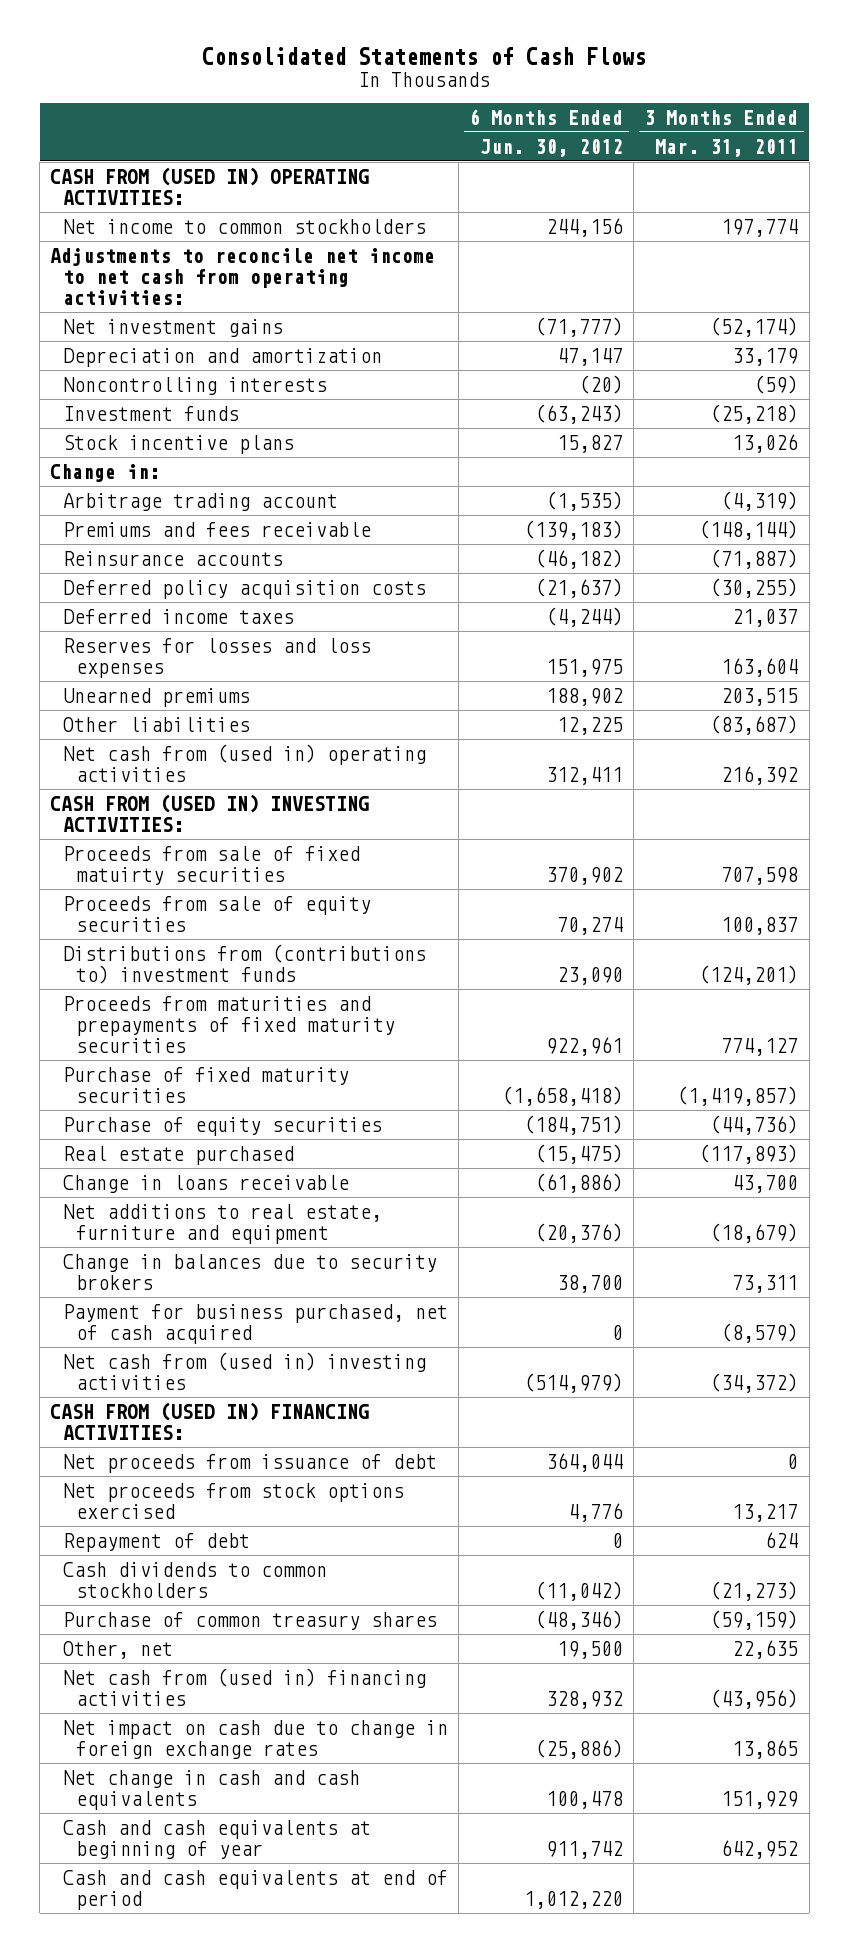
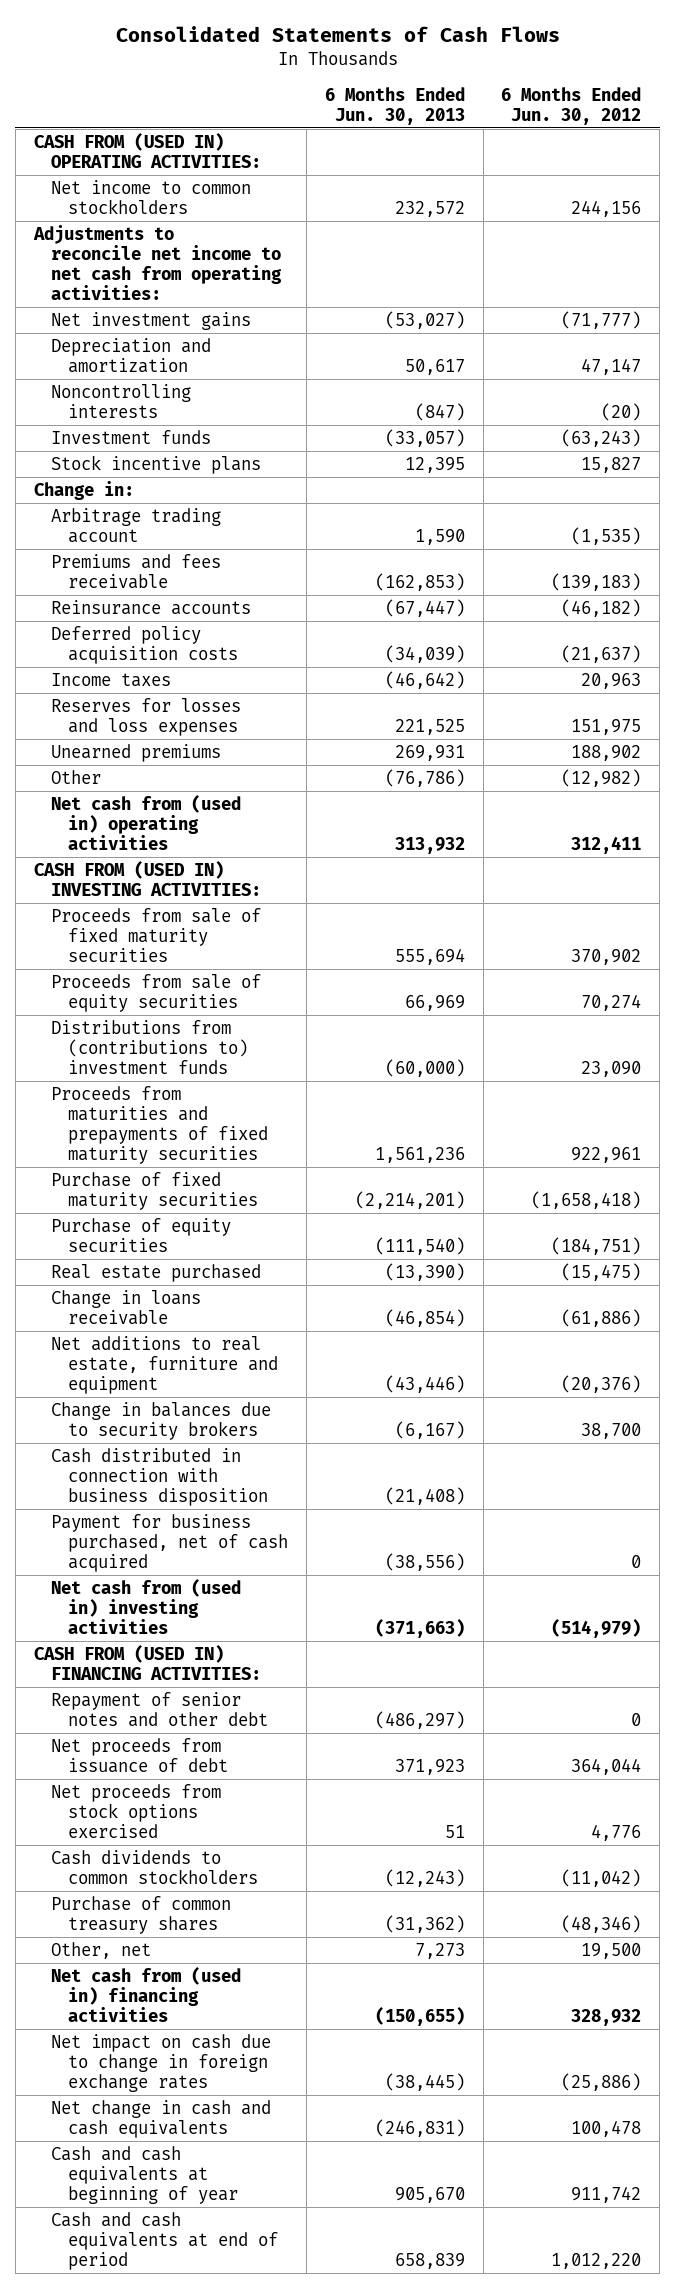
- | 6 Months Ended Jun. 30, 2012 | 3 Months Ended Mar. 31, 2011
+ | 6 Months Ended Jun. 30, 2013 | 6 Months Ended Jun. 30, 2012
- Deferred income taxes | (4,244) | 21,037
+ Income taxes | (46,642) | 20,963
- Other liabilities | 12,225 | (83,687)
+ Other | (76,786) | (12,982)
- Proceeds from sale of fixed matuirty securities | 370,902 | 707,598
+ Proceeds from sale of fixed maturity securities | 555,694 | 370,902
+ Cash distributed in connection with business disposition | (21,408) |
+ Repayment of senior notes and other debt | (486,297) | 0
- Repayment of debt | 0 | 624

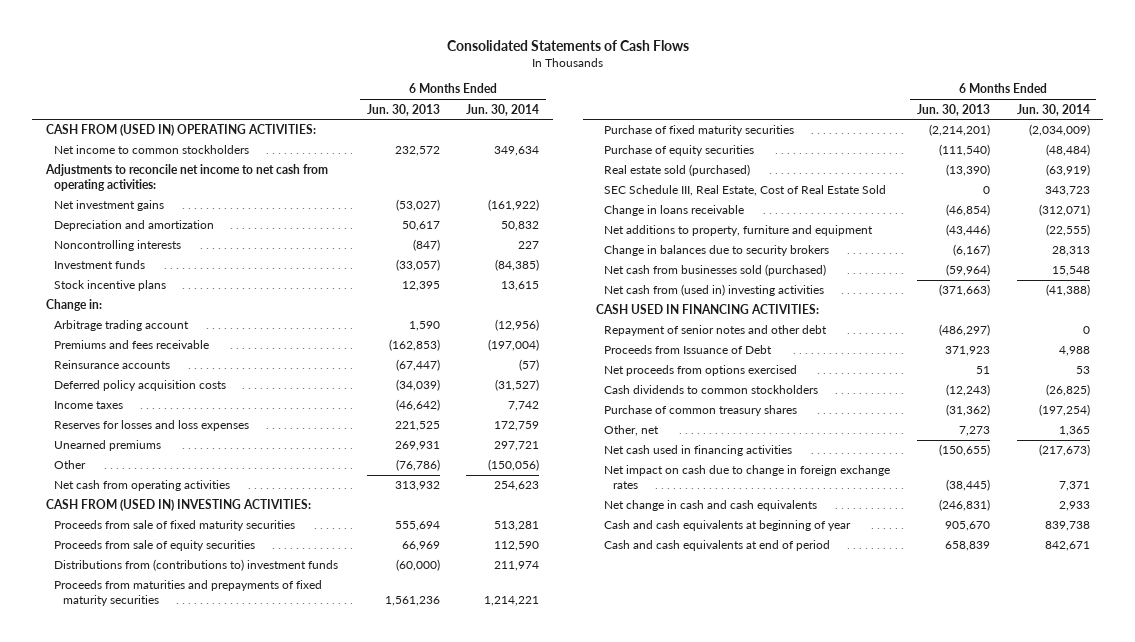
- | 6 Months Ended Jun. 30, 2013 | 6 Months Ended Jun. 30, 2012
+ | 6 Months Ended Jun. 30, 2013 | 6 Months Ended Jun. 30, 2014
- Net cash from (used in) operating activities | 313,932 | 312,411
+ Net cash from operating activities | 313,932 | 254,623
- Real estate purchased | (13,390) | (15,475)
+ Real estate sold (purchased) | (13,390) | (63,919)
+ SEC Schedule III, Real Estate, Cost of Real Estate Sold | 0 | 343,723
- Net additions to real estate, furniture and equipment | (43,446) | (20,376)
+ Net additions to property, furniture and equipment | (43,446) | (22,555)
- Cash distributed in connection with business disposition | (21,408) |
- Payment for business purchased, net of cash acquired | (38,556) | 0
+ Net cash from businesses sold (purchased) | (59,964) | 15,548
- CASH FROM (USED IN) FINANCING ACTIVITIES:
+ CASH USED IN FINANCING ACTIVITIES:
- Net proceeds from issuance of debt | 371,923 | 364,044
- Net proceeds from stock options exercised | 51 | 4,776
+ Proceeds from Issuance of Debt | 371,923 | 4,988
+ Net proceeds from options exercised | 51 | 53
- Net cash from (used in) financing activities | (150,655) | 328,932
+ Net cash used in financing activities | (150,655) | (217,673)

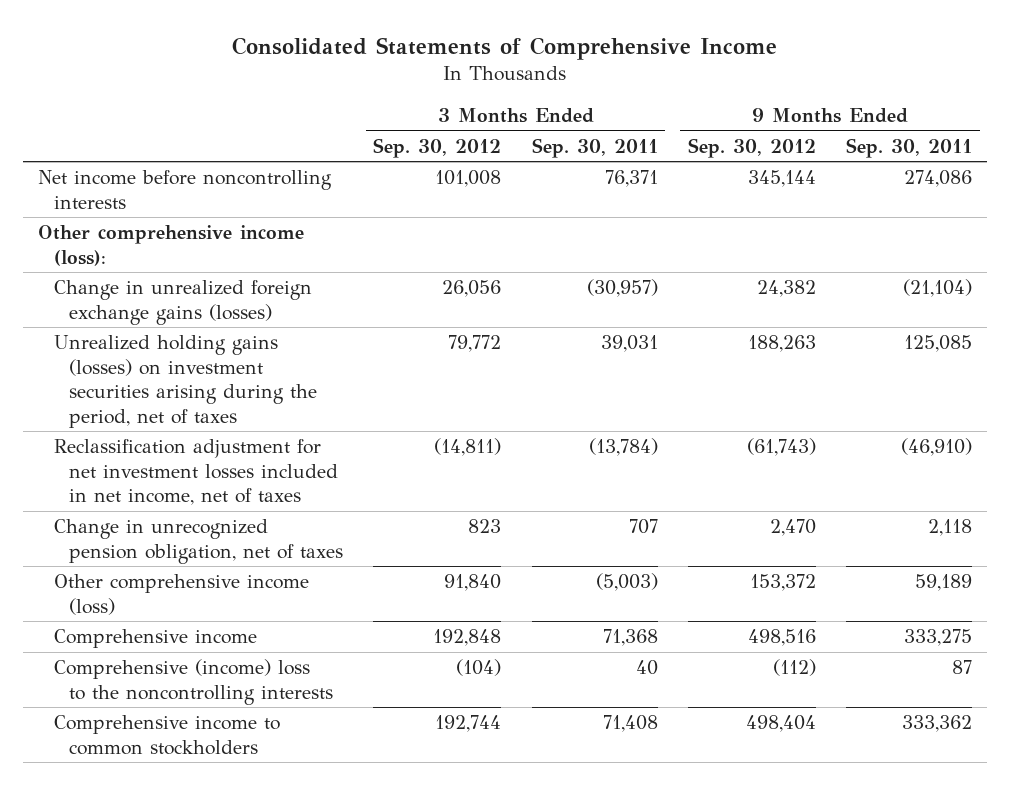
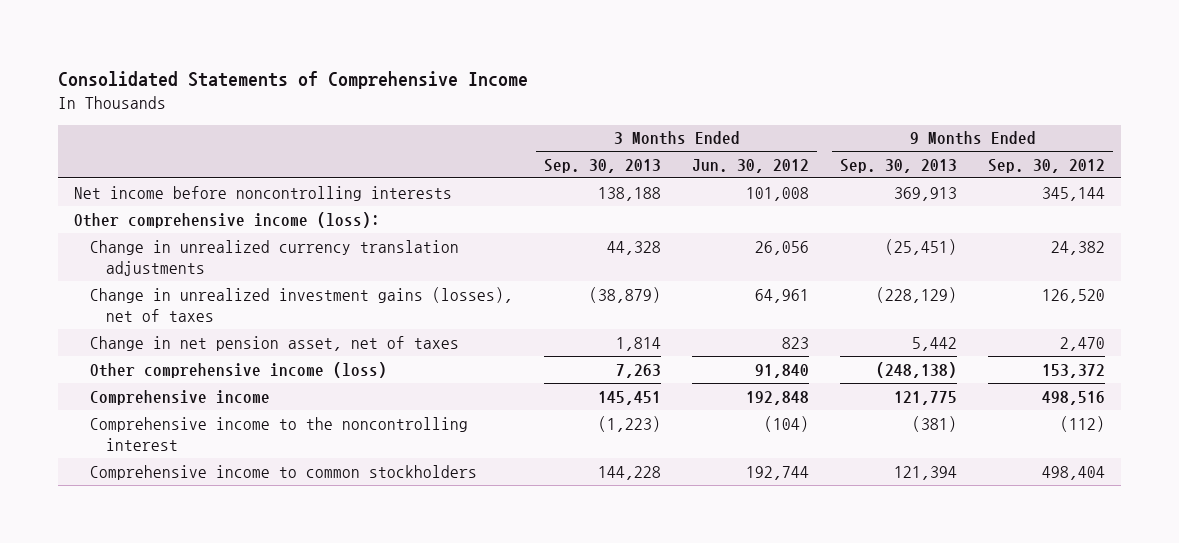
- | 3 Months Ended Sep. 30, 2012 | 3 Months Ended Sep. 30, 2011 | 9 Months Ended Sep. 30, 2012 | 9 Months Ended Sep. 30, 2011
+ | 3 Months Ended Sep. 30, 2013 | 3 Months Ended Jun. 30, 2012 | 9 Months Ended Sep. 30, 2013 | 9 Months Ended Sep. 30, 2012
- Change in unrealized foreign exchange gains (losses) | 26,056 | (30,957) | 24,382 | (21,104)
- Unrealized holding gains (losses) on investment securities arising during the period, net of taxes | 79,772 | 39,031 | 188,263 | 125,085
- Reclassification adjustment for net investment losses included in net income, net of taxes | (14,811) | (13,784) | (61,743) | (46,910)
- Change in unrecognized pension obligation, net of taxes | 823 | 707 | 2,470 | 2,118
+ Change in unrealized currency translation adjustments | 44,328 | 26,056 | (25,451) | 24,382
+ Change in unrealized investment gains (losses), net of taxes | (38,879) | 64,961 | (228,129) | 126,520
+ Change in net pension asset, net of taxes | 1,814 | 823 | 5,442 | 2,470
- Comprehensive (income) loss to the noncontrolling interests | (104) | 40 | (112) | 87
+ Comprehensive income to the noncontrolling interest | (1,223) | (104) | (381) | (112)

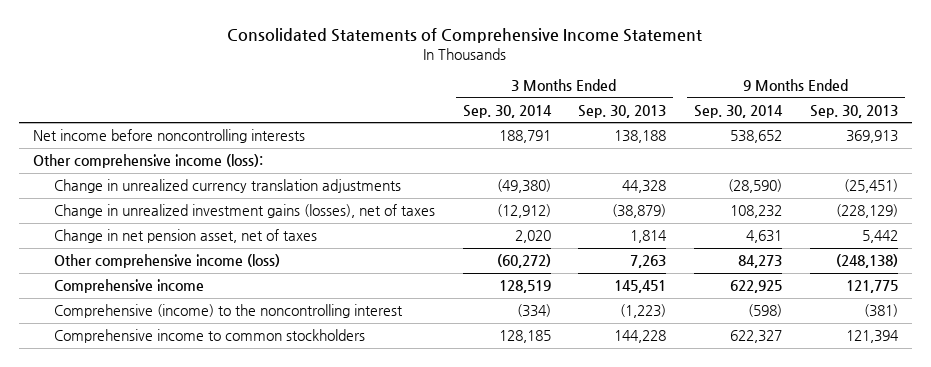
- Consolidated Statements of Comprehensive Income
+ Consolidated Statements of Comprehensive Income Statement
- | 3 Months Ended Sep. 30, 2013 | 3 Months Ended Jun. 30, 2012 | 9 Months Ended Sep. 30, 2013 | 9 Months Ended Sep. 30, 2012
+ | 3 Months Ended Sep. 30, 2014 | 3 Months Ended Sep. 30, 2013 | 9 Months Ended Sep. 30, 2014 | 9 Months Ended Sep. 30, 2013
- Comprehensive income to the noncontrolling interest | (1,223) | (104) | (381) | (112)
+ Comprehensive (income) to the noncontrolling interest | (334) | (1,223) | (598) | (381)

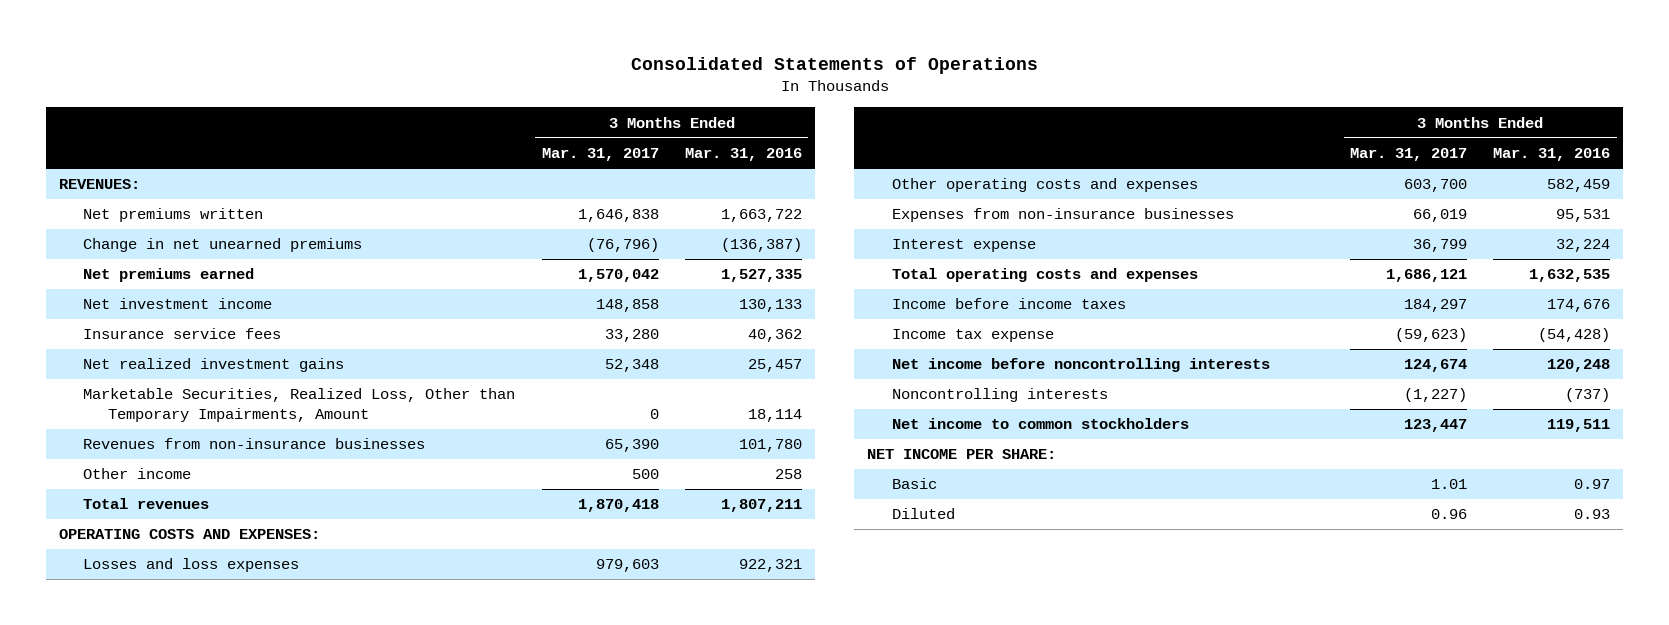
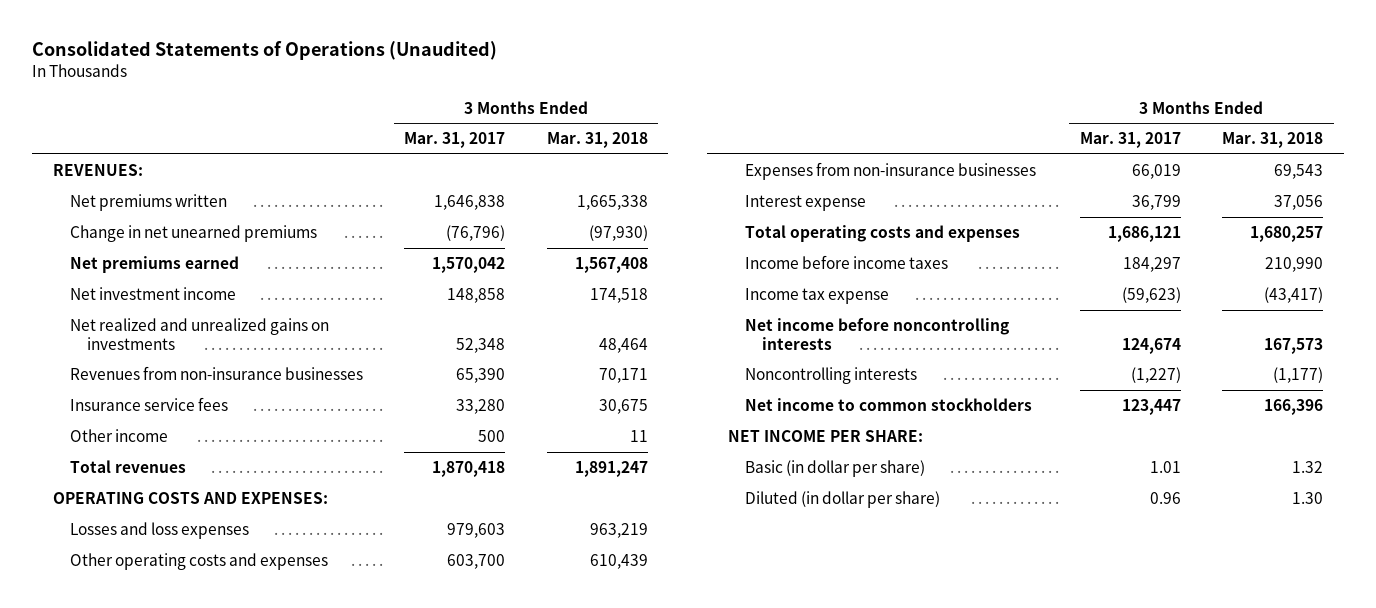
- Consolidated Statements of Operations
+ Consolidated Statements of Operations (Unaudited)
- | 3 Months Ended Mar. 31, 2017 | 3 Months Ended Mar. 31, 2016
+ | 3 Months Ended Mar. 31, 2017 | 3 Months Ended Mar. 31, 2018
- Net realized investment gains | 52,348 | 25,457
- Marketable Securities, Realized Loss, Other than Temporary Impairments, Amount | 0 | 18,114
+ Net realized and unrealized gains on investments | 52,348 | 48,464
moved down: Insurance service fees | 33,280 | 30,675
- Basic | 1.01 | 0.97
- Diluted | 0.96 | 0.93
+ Basic (in dollar per share) | 1.01 | 1.32
+ Diluted (in dollar per share) | 0.96 | 1.30

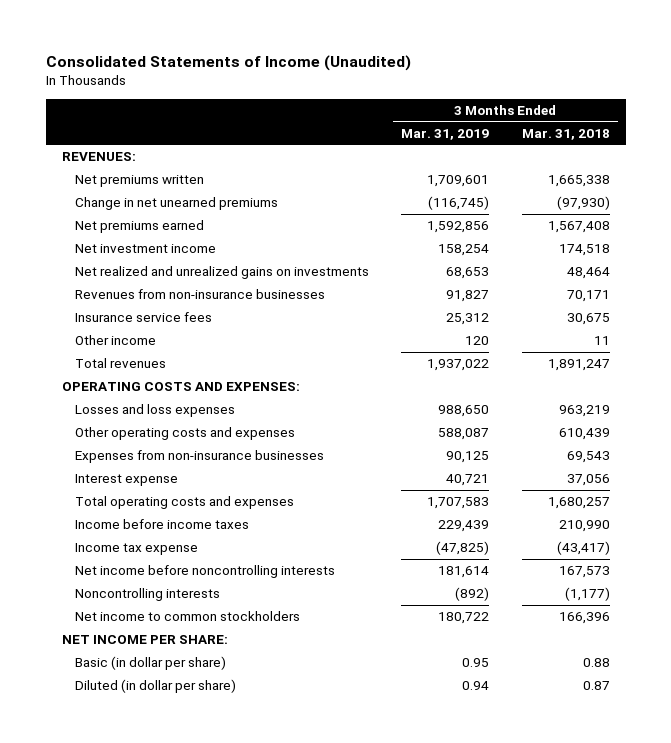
- Consolidated Statements of Operations (Unaudited)
+ Consolidated Statements of Income (Unaudited)
- | 3 Months Ended Mar. 31, 2017 | 3 Months Ended Mar. 31, 2018
+ | 3 Months Ended Mar. 31, 2019 | 3 Months Ended Mar. 31, 2018
- Basic (in dollar per share) | 1.01 | 1.32
- Diluted (in dollar per share) | 0.96 | 1.30
+ Basic (in dollar per share) | 0.95 | 0.88
+ Diluted (in dollar per share) | 0.94 | 0.87

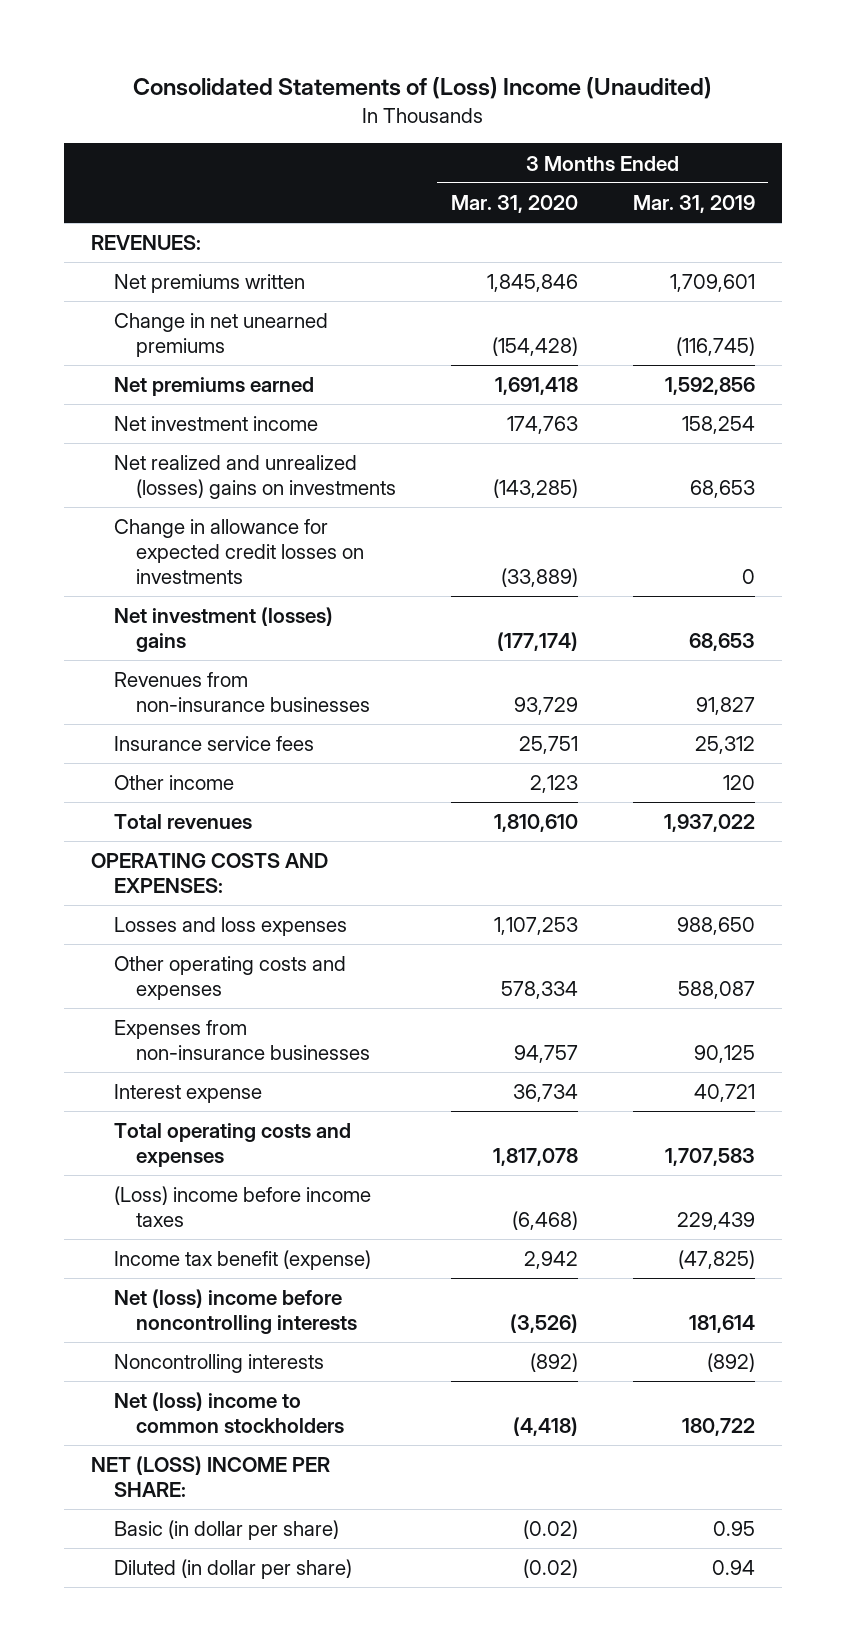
- Consolidated Statements of Income (Unaudited)
+ Consolidated Statements of (Loss) Income (Unaudited)
- | 3 Months Ended Mar. 31, 2019 | 3 Months Ended Mar. 31, 2018
+ | 3 Months Ended Mar. 31, 2020 | 3 Months Ended Mar. 31, 2019
- Net realized and unrealized gains on investments | 68,653 | 48,464
+ Net realized and unrealized (losses) gains on investments | (143,285) | 68,653
+ Change in allowance for expected credit losses on investments | (33,889) | 0
+ Net investment (losses) gains | (177,174) | 68,653
- Income before income taxes | 229,439 | 210,990
- Income tax expense | (47,825) | (43,417)
- Net income before noncontrolling interests | 181,614 | 167,573
+ (Loss) income before income taxes | (6,468) | 229,439
+ Income tax benefit (expense) | 2,942 | (47,825)
+ Net (loss) income before noncontrolling interests | (3,526) | 181,614
- Net income to common stockholders | 180,722 | 166,396
- NET INCOME PER SHARE:
+ Net (loss) income to common stockholders | (4,418) | 180,722
+ NET (LOSS) INCOME PER SHARE:

